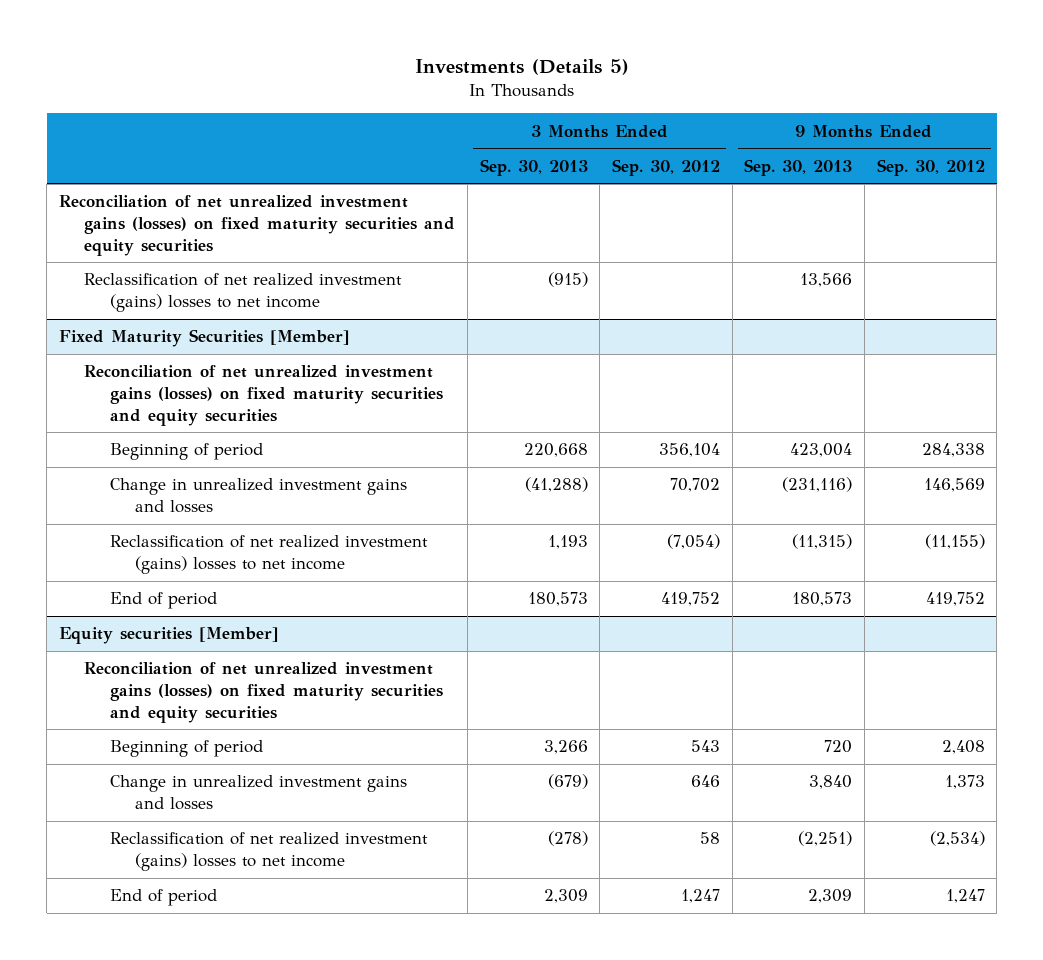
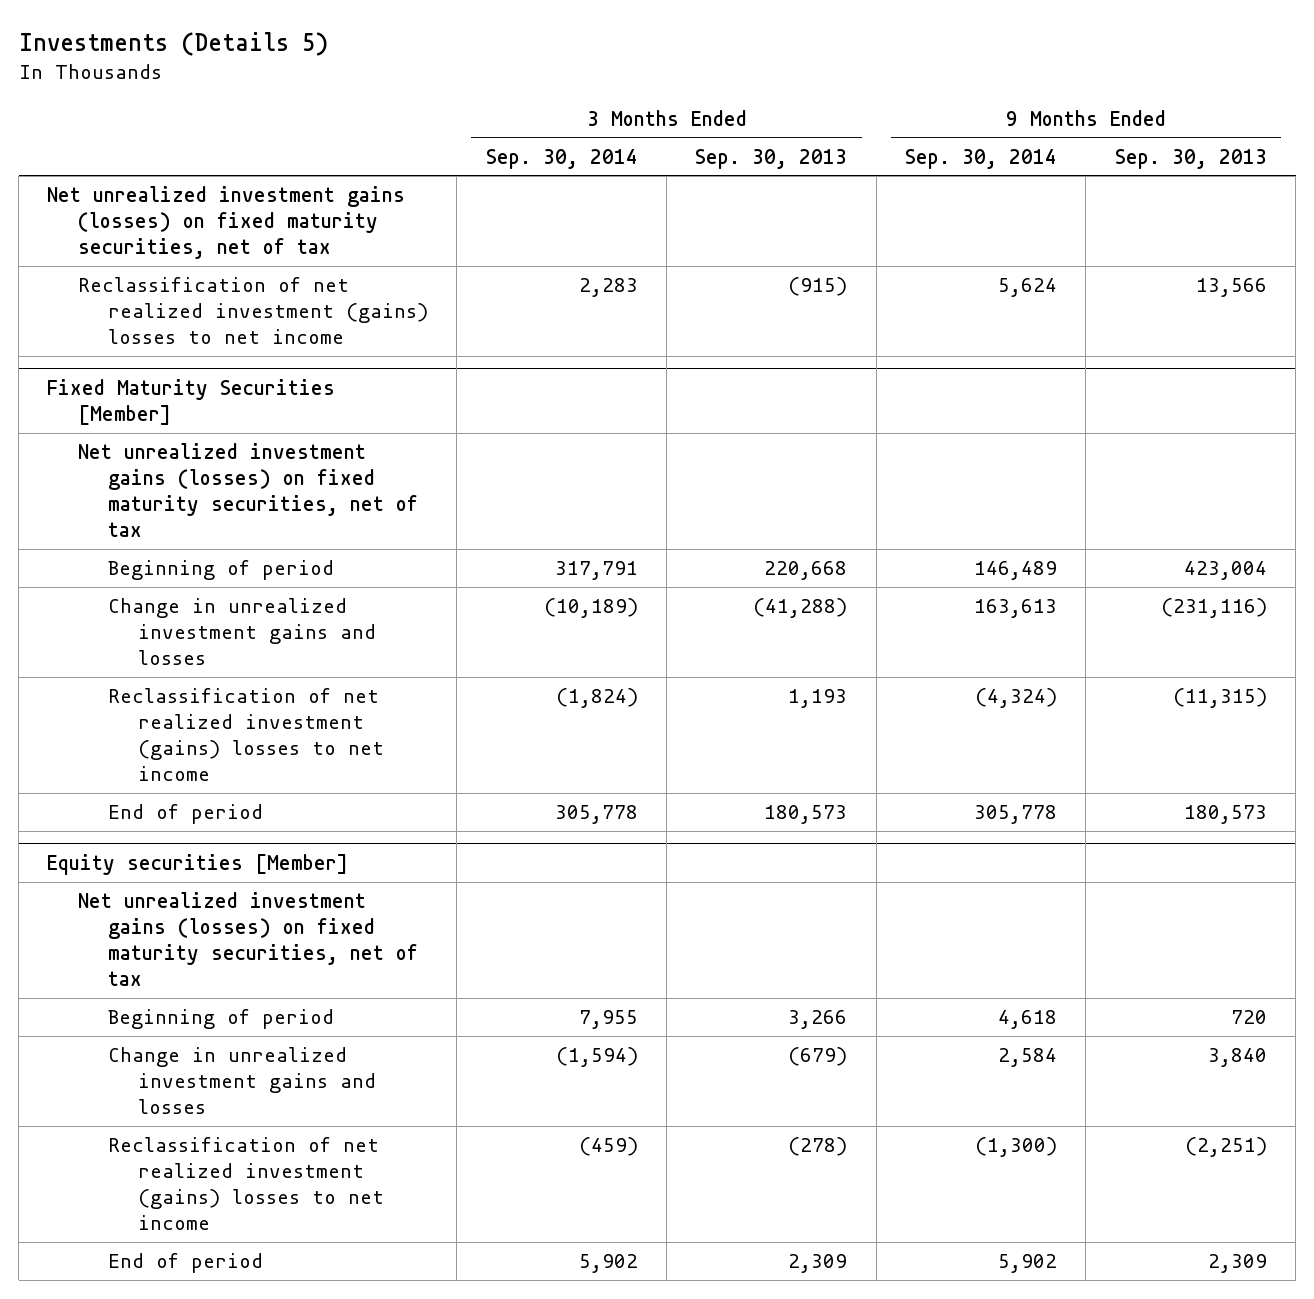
- | 3 Months Ended Sep. 30, 2013 | 3 Months Ended Sep. 30, 2012 | 9 Months Ended Sep. 30, 2013 | 9 Months Ended Sep. 30, 2012
+ | 3 Months Ended Sep. 30, 2014 | 3 Months Ended Sep. 30, 2013 | 9 Months Ended Sep. 30, 2014 | 9 Months Ended Sep. 30, 2013
- Reconciliation of net unrealized investment gains (losses) on fixed maturity securities and equity securities
+ Net unrealized investment gains (losses) on fixed maturity securities, net of tax
@ Fixed Maturity Securities [Member]
- Reconciliation of net unrealized investment gains (losses) on fixed maturity securities and equity securities
+ Net unrealized investment gains (losses) on fixed maturity securities, net of tax
@ Equity securities [Member]
- Reconciliation of net unrealized investment gains (losses) on fixed maturity securities and equity securities
+ Net unrealized investment gains (losses) on fixed maturity securities, net of tax

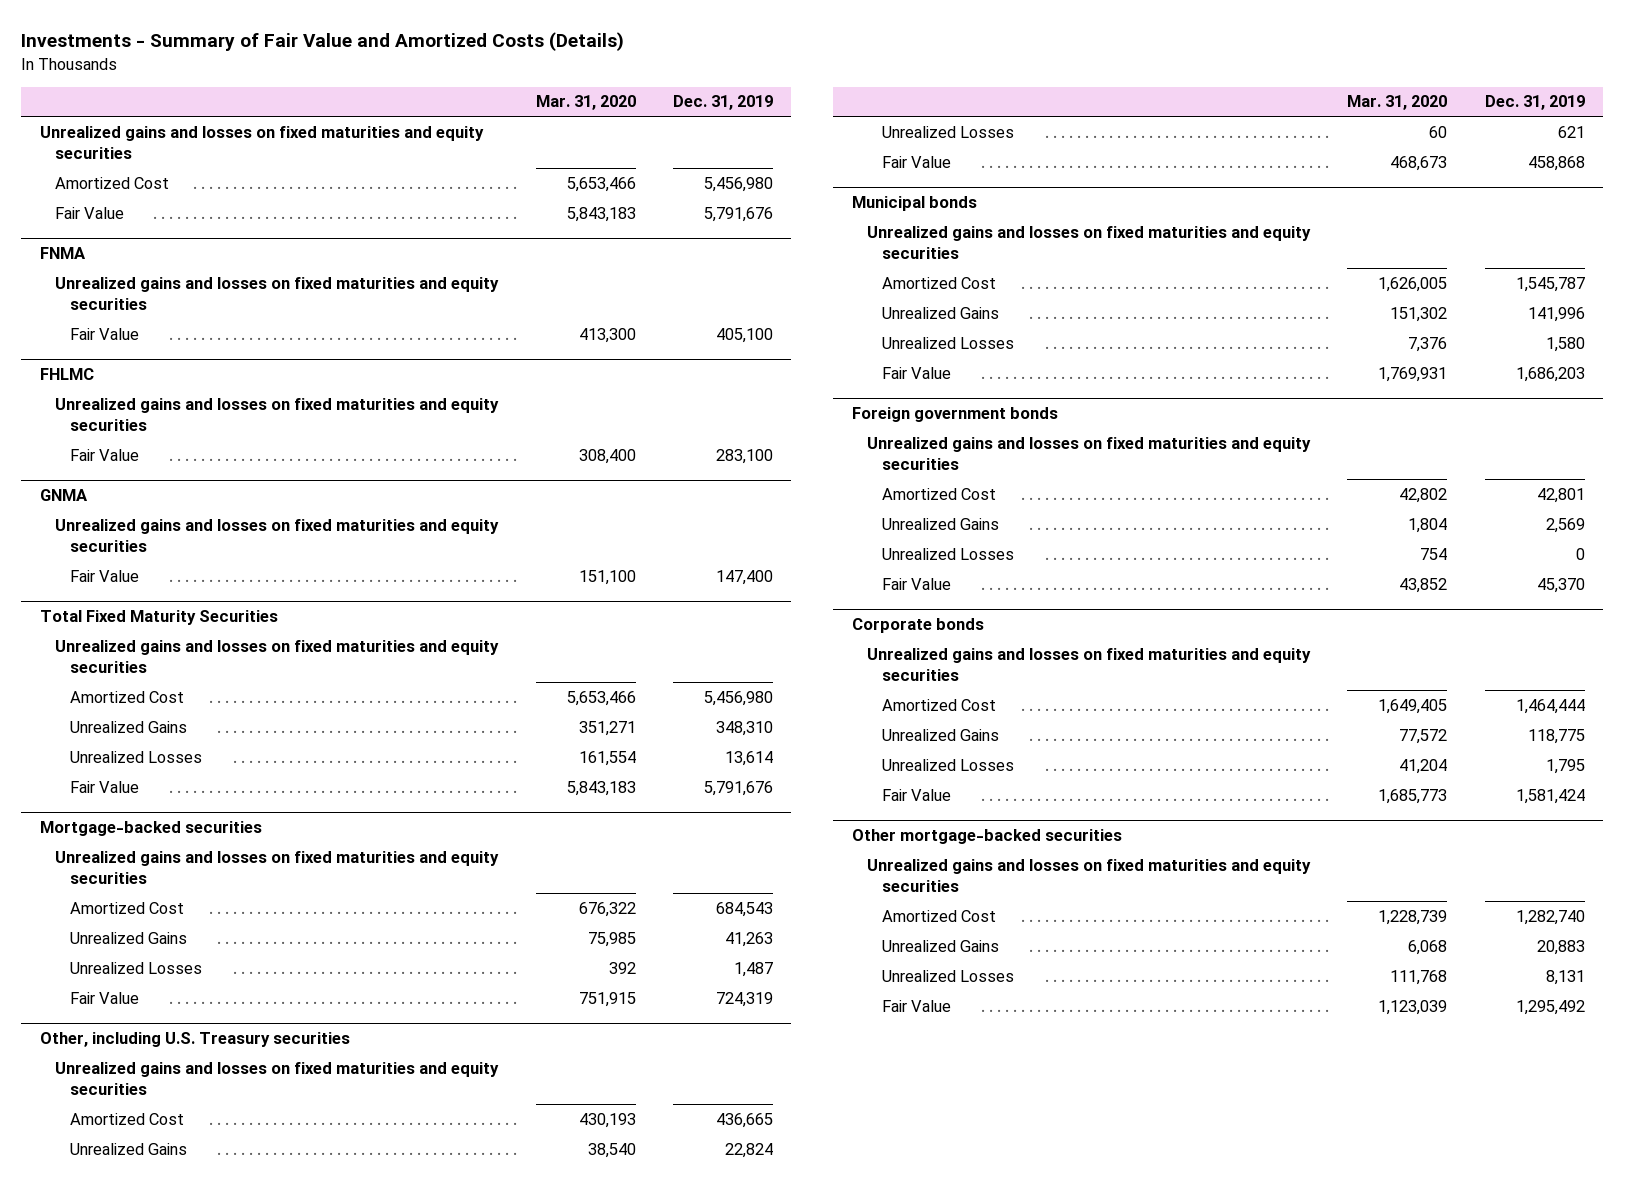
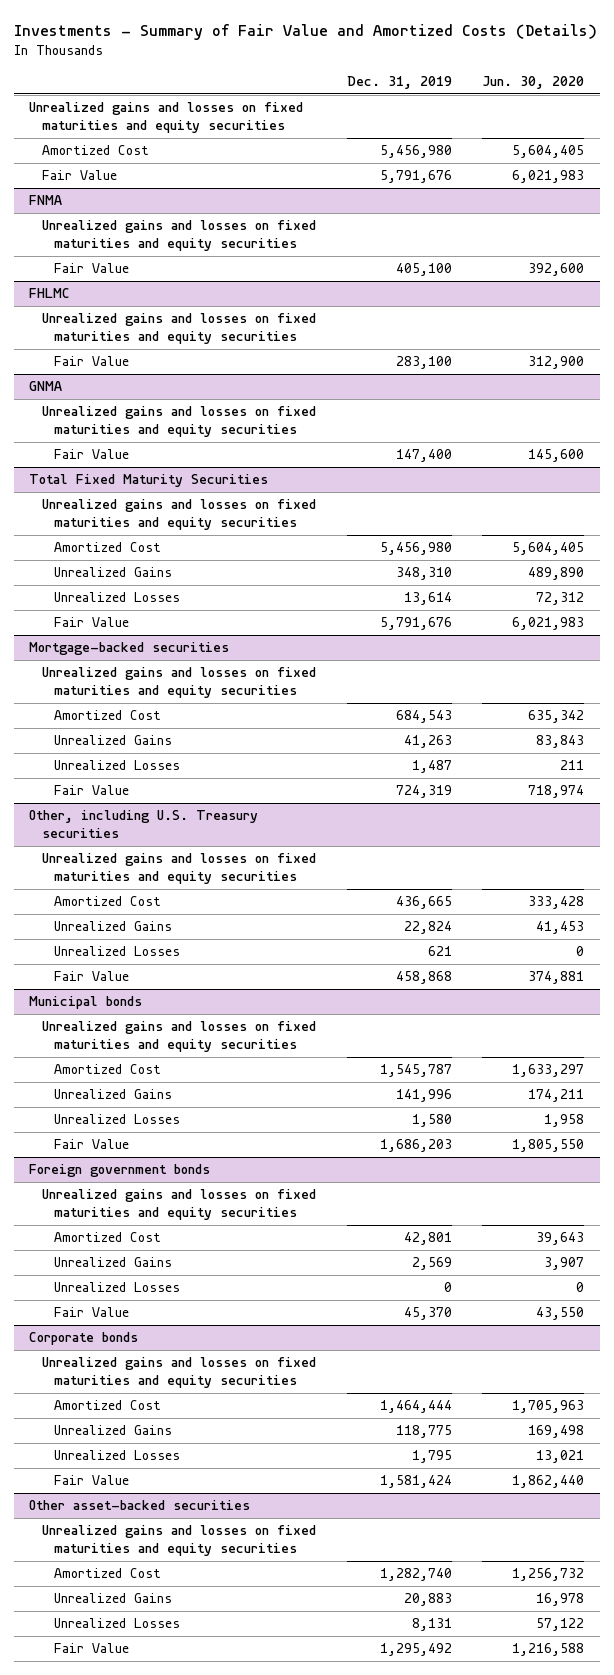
- | Mar. 31, 2020 | Dec. 31, 2019
+ | Dec. 31, 2019 | Jun. 30, 2020
- Other mortgage-backed securities
+ Other asset-backed securities

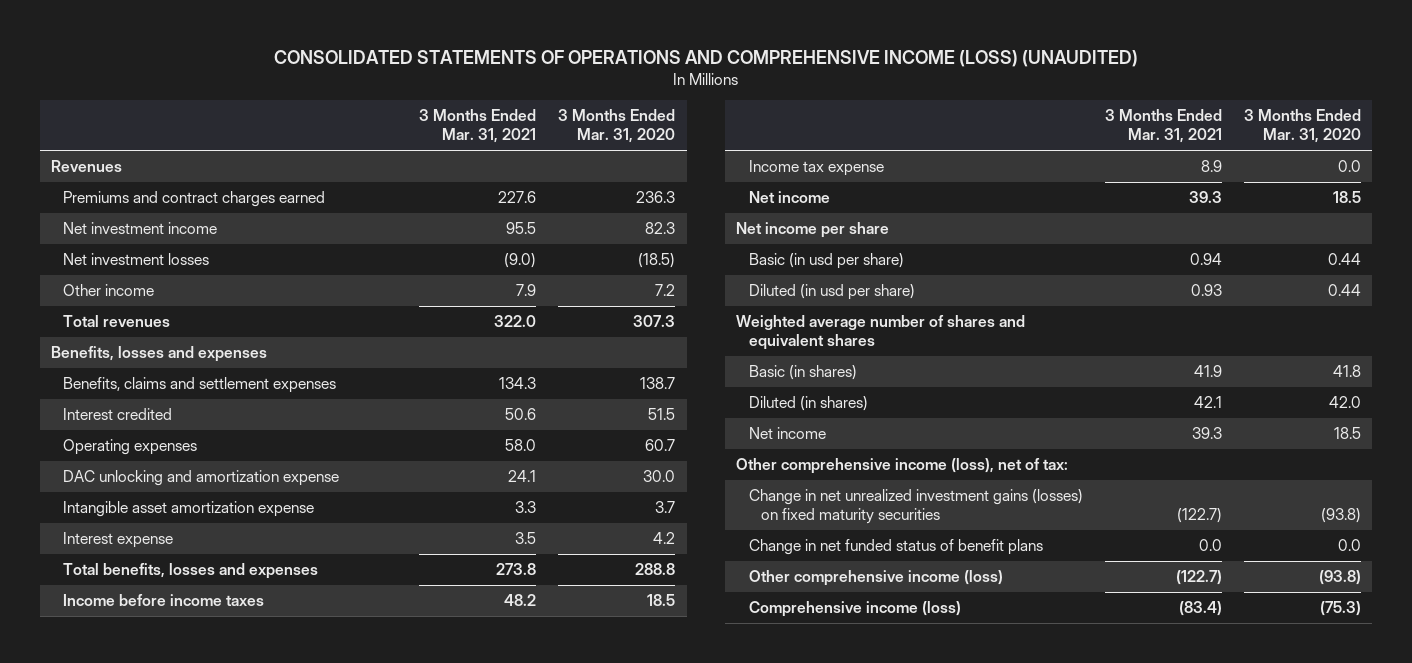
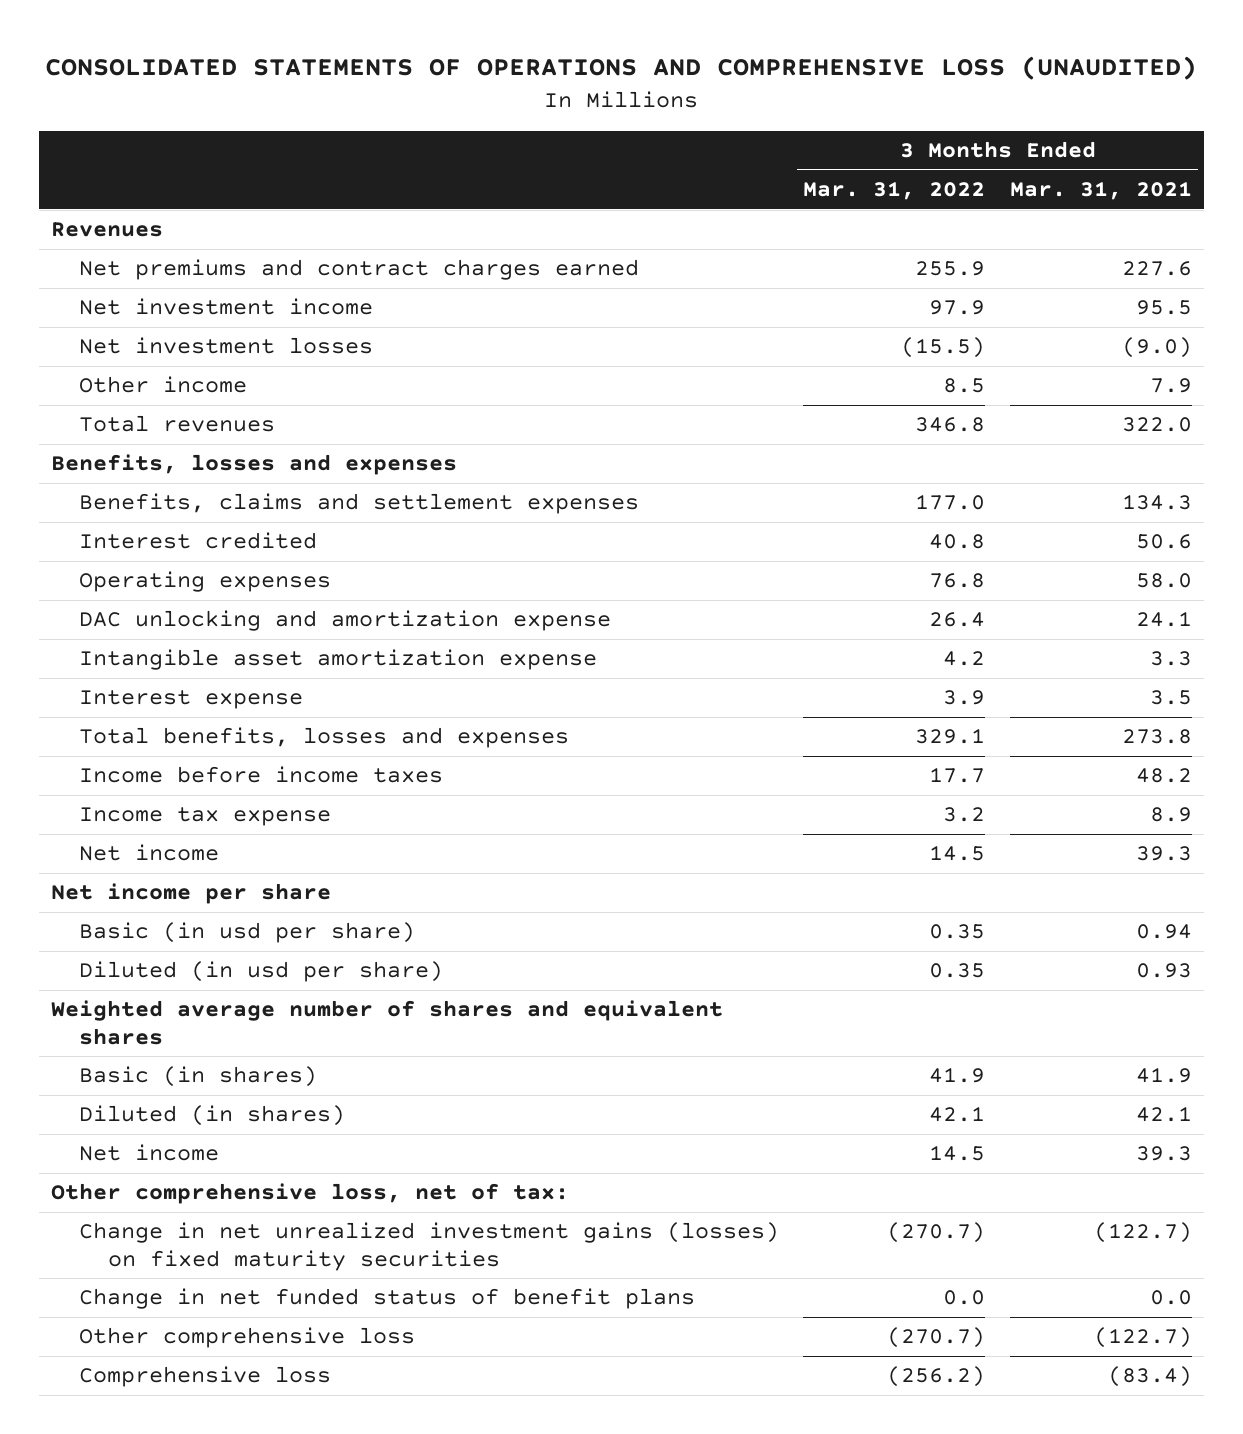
- CONSOLIDATED STATEMENTS OF OPERATIONS AND COMPREHENSIVE INCOME (LOSS) (UNAUDITED)
+ CONSOLIDATED STATEMENTS OF OPERATIONS AND COMPREHENSIVE LOSS (UNAUDITED)
- | 3 Months Ended Mar. 31, 2021 | 3 Months Ended Mar. 31, 2020
+ | 3 Months Ended Mar. 31, 2022 | 3 Months Ended Mar. 31, 2021
- Premiums and contract charges earned | 227.6 | 236.3
+ Net premiums and contract charges earned | 255.9 | 227.6
- Other comprehensive income (loss), net of tax:
+ Other comprehensive loss, net of tax:
- Other comprehensive income (loss) | (122.7) | (93.8)
- Comprehensive income (loss) | (83.4) | (75.3)
+ Other comprehensive loss | (270.7) | (122.7)
+ Comprehensive loss | (256.2) | (83.4)

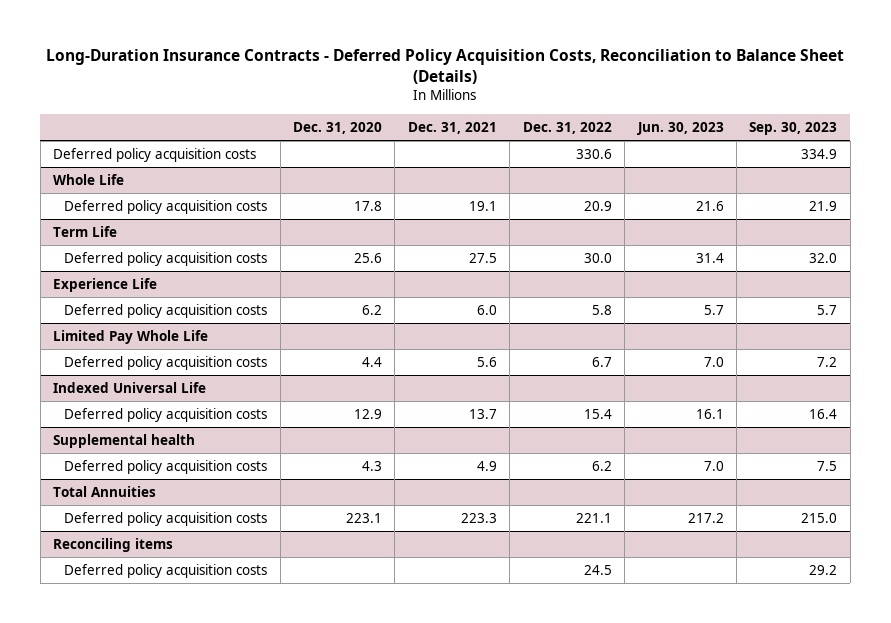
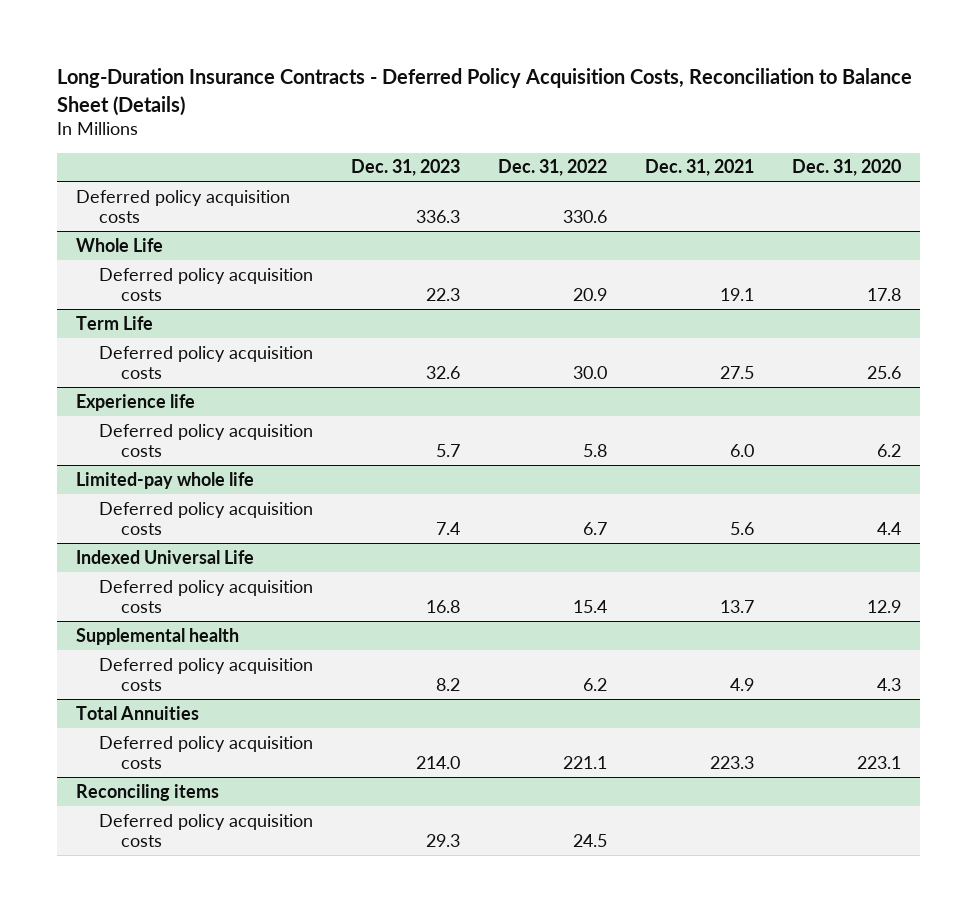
- | Dec. 31, 2020 | Dec. 31, 2021 | Dec. 31, 2022 | Jun. 30, 2023 | Sep. 30, 2023
+ | Dec. 31, 2023 | Dec. 31, 2022 | Dec. 31, 2021 | Dec. 31, 2020
- Experience Life
+ Experience life
- Limited Pay Whole Life
+ Limited-pay whole life

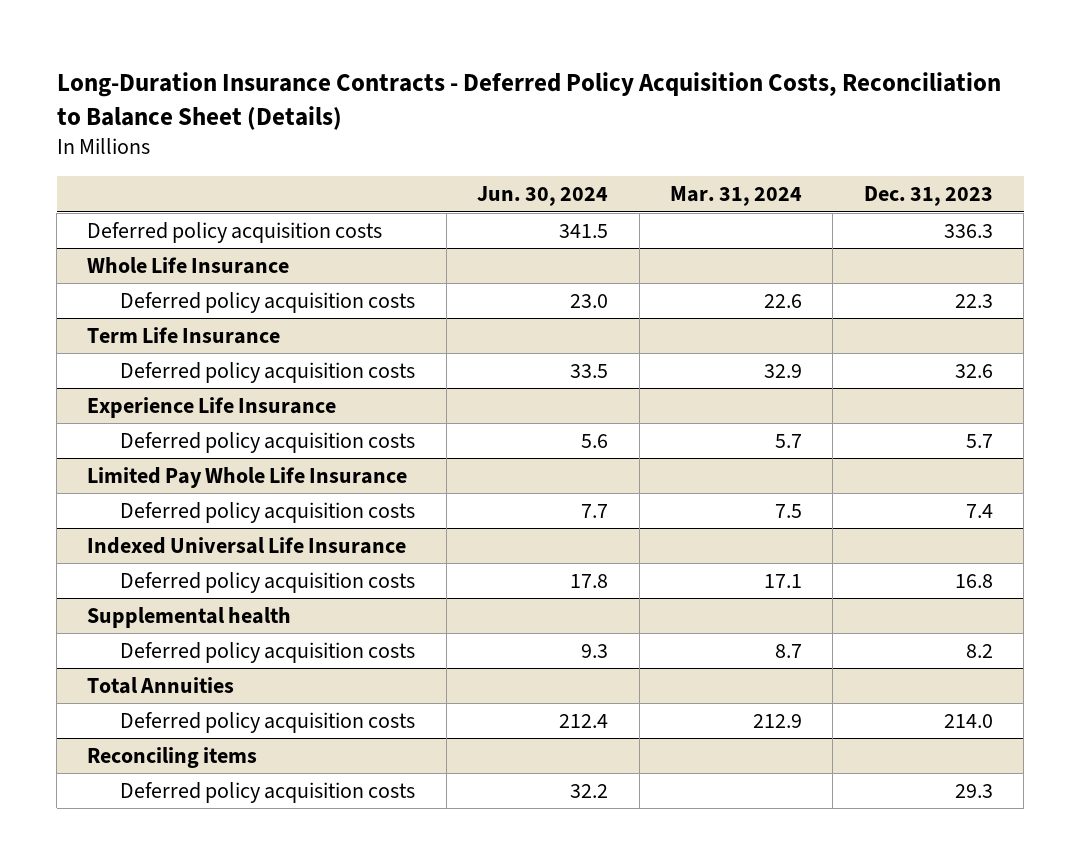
- | Dec. 31, 2023 | Dec. 31, 2022 | Dec. 31, 2021 | Dec. 31, 2020
+ | Jun. 30, 2024 | Mar. 31, 2024 | Dec. 31, 2023
- Whole Life
+ Whole Life Insurance
- Term Life
+ Term Life Insurance
- Experience life
+ Experience Life Insurance
- Limited-pay whole life
+ Limited Pay Whole Life Insurance
- Indexed Universal Life
+ Indexed Universal Life Insurance

